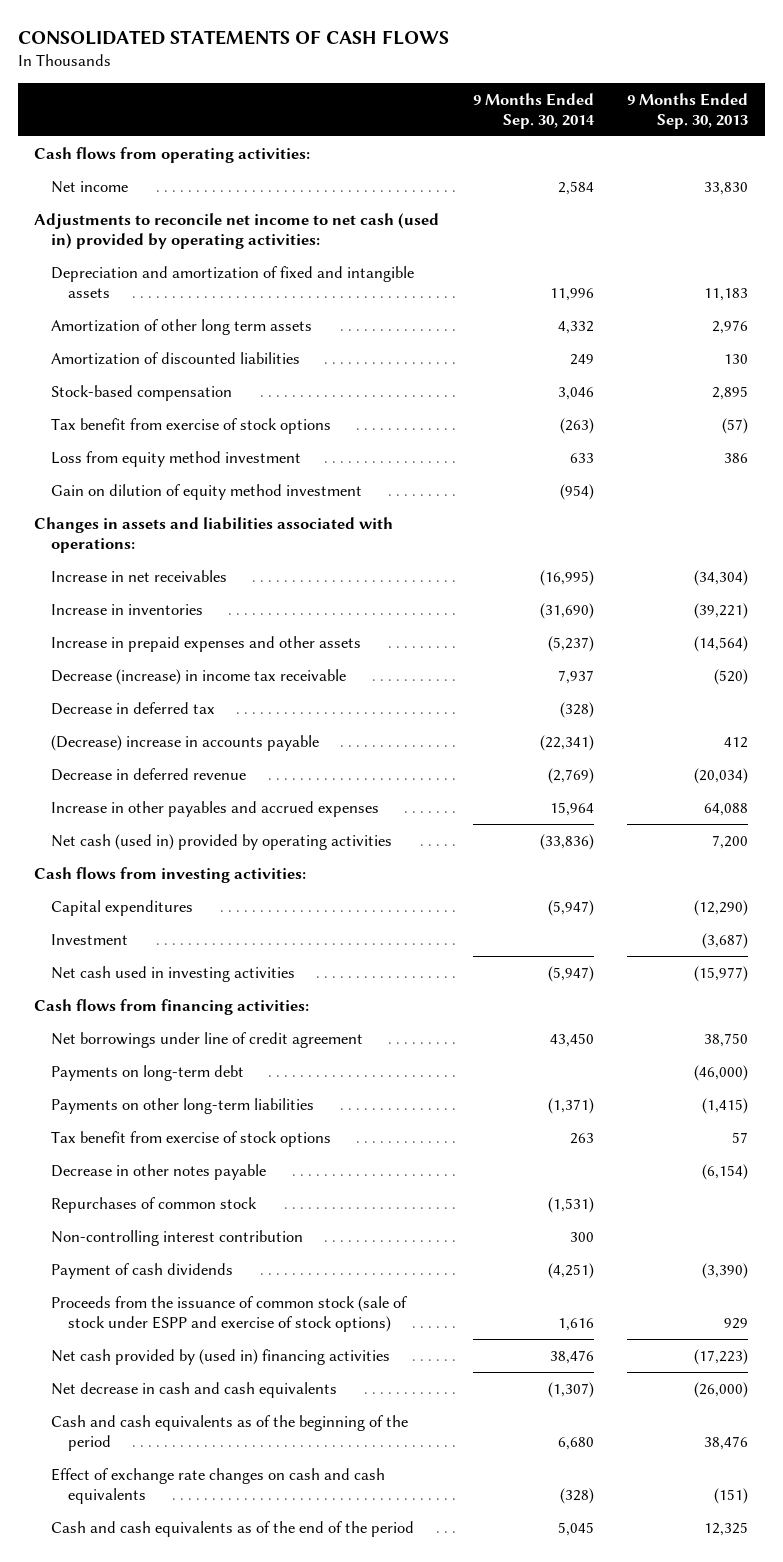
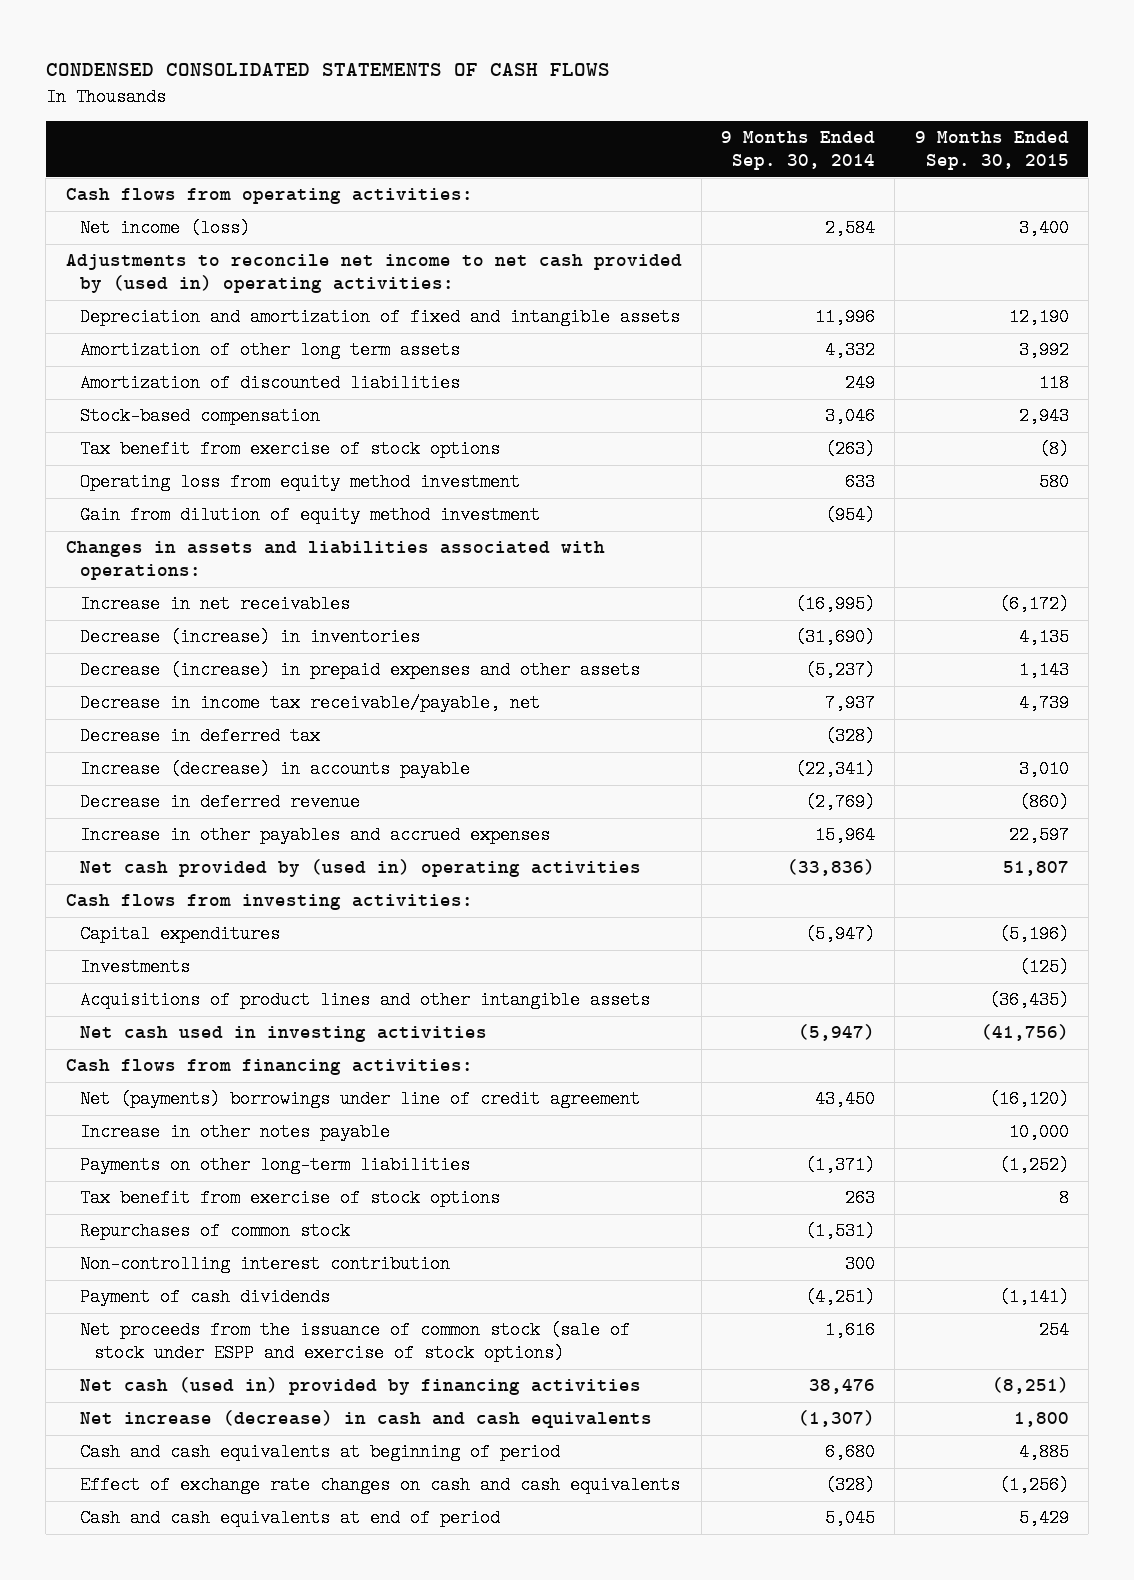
- CONSOLIDATED STATEMENTS OF CASH FLOWS
+ CONDENSED CONSOLIDATED STATEMENTS OF CASH FLOWS
- | 9 Months Ended Sep. 30, 2014 | 9 Months Ended Sep. 30, 2013
+ | 9 Months Ended Sep. 30, 2014 | 9 Months Ended Sep. 30, 2015
- Net income | 2,584 | 33,830
- Adjustments to reconcile net income to net cash (used in) provided by operating activities:
+ Net income (loss) | 2,584 | 3,400
+ Adjustments to reconcile net income to net cash provided by (used in) operating activities:
- Loss from equity method investment | 633 | 386
- Gain on dilution of equity method investment | (954) |
+ Operating loss from equity method investment | 633 | 580
+ Gain from dilution of equity method investment | (954) |
- Increase in inventories | (31,690) | (39,221)
- Increase in prepaid expenses and other assets | (5,237) | (14,564)
- Decrease (increase) in income tax receivable | 7,937 | (520)
+ Decrease (increase) in inventories | (31,690) | 4,135
+ Decrease (increase) in prepaid expenses and other assets | (5,237) | 1,143
+ Decrease in income tax receivable/payable, net | 7,937 | 4,739
- (Decrease) increase in accounts payable | (22,341) | 412
+ Increase (decrease) in accounts payable | (22,341) | 3,010
- Net cash (used in) provided by operating activities | (33,836) | 7,200
+ Net cash provided by (used in) operating activities | (33,836) | 51,807
- Investment | | (3,687)
+ Investments | | (125)
+ Acquisitions of product lines and other intangible assets | | (36,435)
- Net borrowings under line of credit agreement | 43,450 | 38,750
- Payments on long-term debt | | (46,000)
+ Net (payments) borrowings under line of credit agreement | 43,450 | (16,120)
+ Increase in other notes payable | | 10,000
- Decrease in other notes payable | | (6,154)
- Proceeds from the issuance of common stock (sale of stock under ESPP and exercise of stock options) | 1,616 | 929
- Net cash provided by (used in) financing activities | 38,476 | (17,223)
- Net decrease in cash and cash equivalents | (1,307) | (26,000)
- Cash and cash equivalents as of the beginning of the period | 6,680 | 38,476
+ Net proceeds from the issuance of common stock (sale of stock under ESPP and exercise of stock options) | 1,616 | 254
+ Net cash (used in) provided by financing activities | 38,476 | (8,251)
+ Net increase (decrease) in cash and cash equivalents | (1,307) | 1,800
+ Cash and cash equivalents at beginning of period | 6,680 | 4,885
- Cash and cash equivalents as of the end of the period | 5,045 | 12,325
+ Cash and cash equivalents at end of period | 5,045 | 5,429

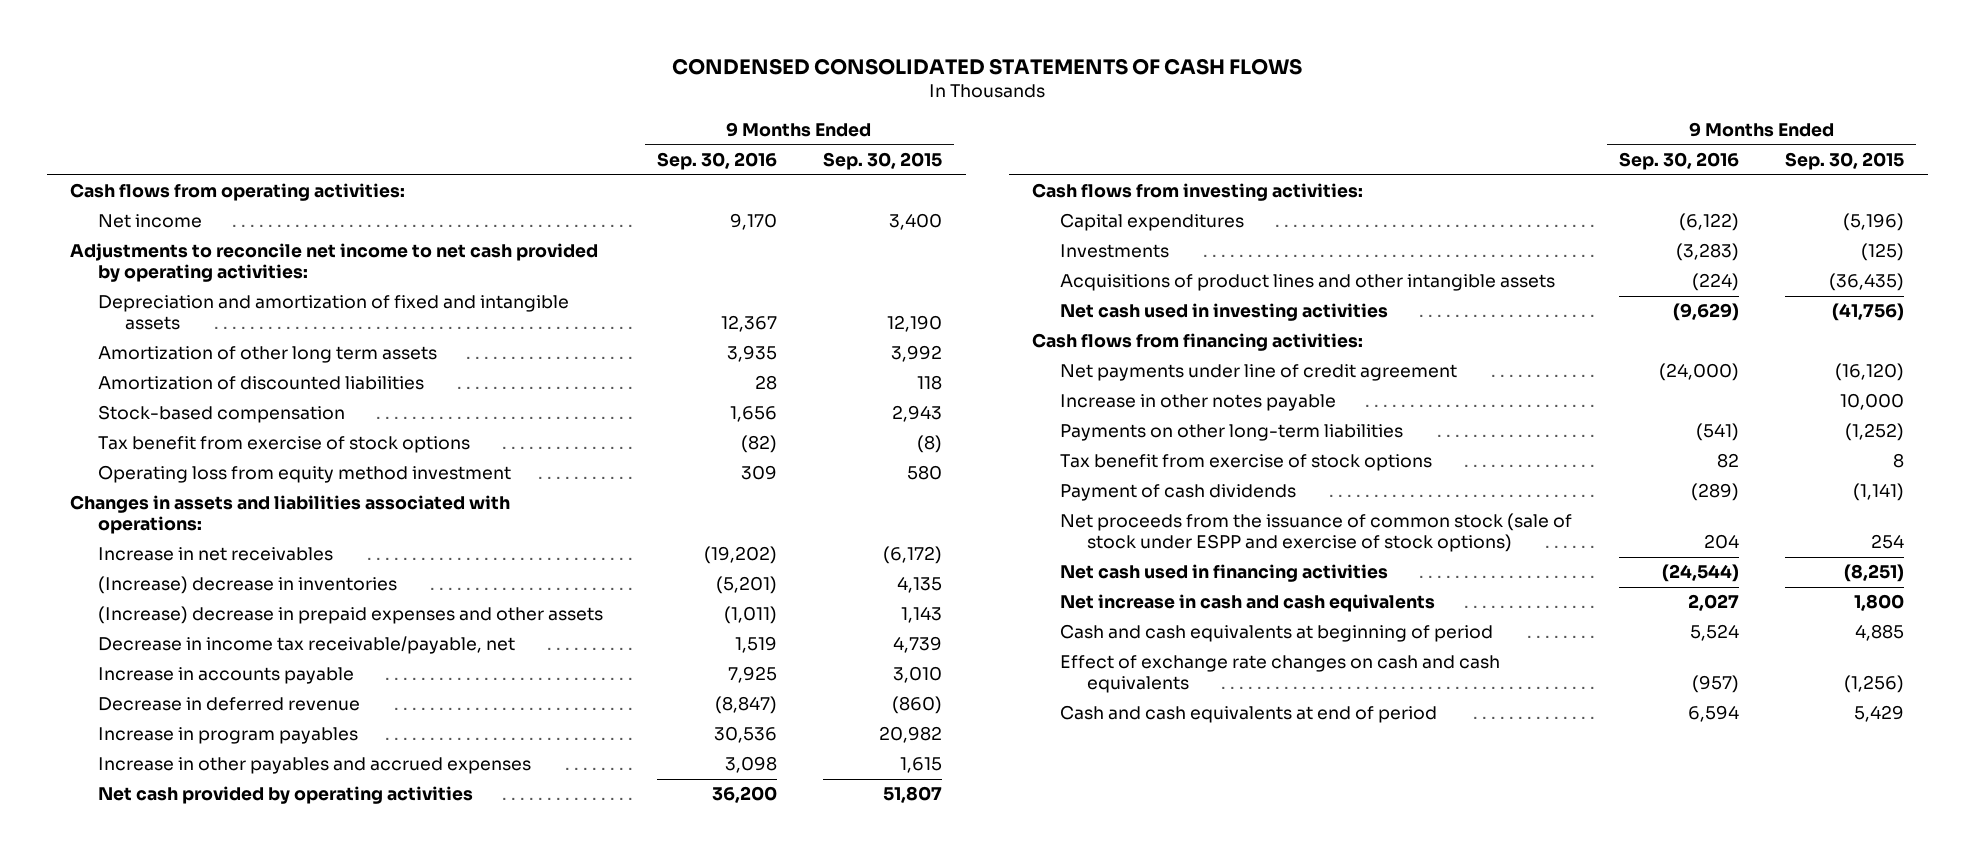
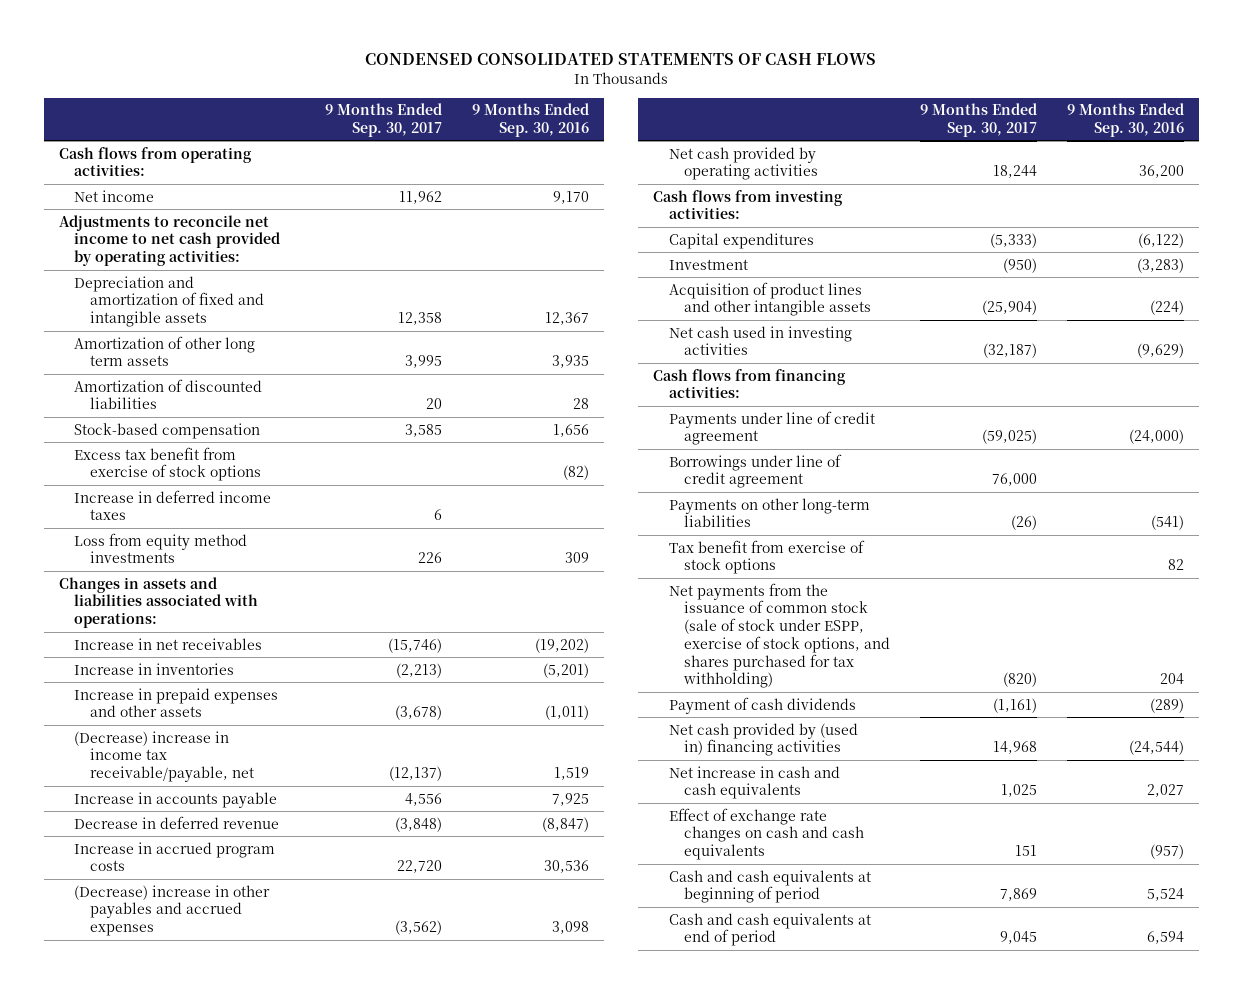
- | 9 Months Ended Sep. 30, 2016 | 9 Months Ended Sep. 30, 2015
+ | 9 Months Ended Sep. 30, 2017 | 9 Months Ended Sep. 30, 2016
- Tax benefit from exercise of stock options | (82) | (8)
- Operating loss from equity method investment | 309 | 580
+ Excess tax benefit from exercise of stock options | | (82)
+ Increase in deferred income taxes | 6 |
+ Loss from equity method investments | 226 | 309
- (Increase) decrease in inventories | (5,201) | 4,135
- (Increase) decrease in prepaid expenses and other assets | (1,011) | 1,143
- Decrease in income tax receivable/payable, net | 1,519 | 4,739
+ Increase in inventories | (2,213) | (5,201)
+ Increase in prepaid expenses and other assets | (3,678) | (1,011)
+ (Decrease) increase in income tax receivable/payable, net | (12,137) | 1,519
- Increase in program payables | 30,536 | 20,982
- Increase in other payables and accrued expenses | 3,098 | 1,615
+ Increase in accrued program costs | 22,720 | 30,536
+ (Decrease) increase in other payables and accrued expenses | (3,562) | 3,098
- Investments | (3,283) | (125)
- Acquisitions of product lines and other intangible assets | (224) | (36,435)
+ Investment | (950) | (3,283)
+ Acquisition of product lines and other intangible assets | (25,904) | (224)
- Net payments under line of credit agreement | (24,000) | (16,120)
- Increase in other notes payable | | 10,000
+ Payments under line of credit agreement | (59,025) | (24,000)
+ Borrowings under line of credit agreement | 76,000 |
+ Net payments from the issuance of common stock (sale of stock under ESPP, exercise of stock options, and shares purchased for tax withholding) | (820) | 204
- Net proceeds from the issuance of common stock (sale of stock under ESPP and exercise of stock options) | 204 | 254
- Net cash used in financing activities | (24,544) | (8,251)
+ Net cash provided by (used in) financing activities | 14,968 | (24,544)
moved down: Cash and cash equivalents at beginning of period | 7,869 | 5,524

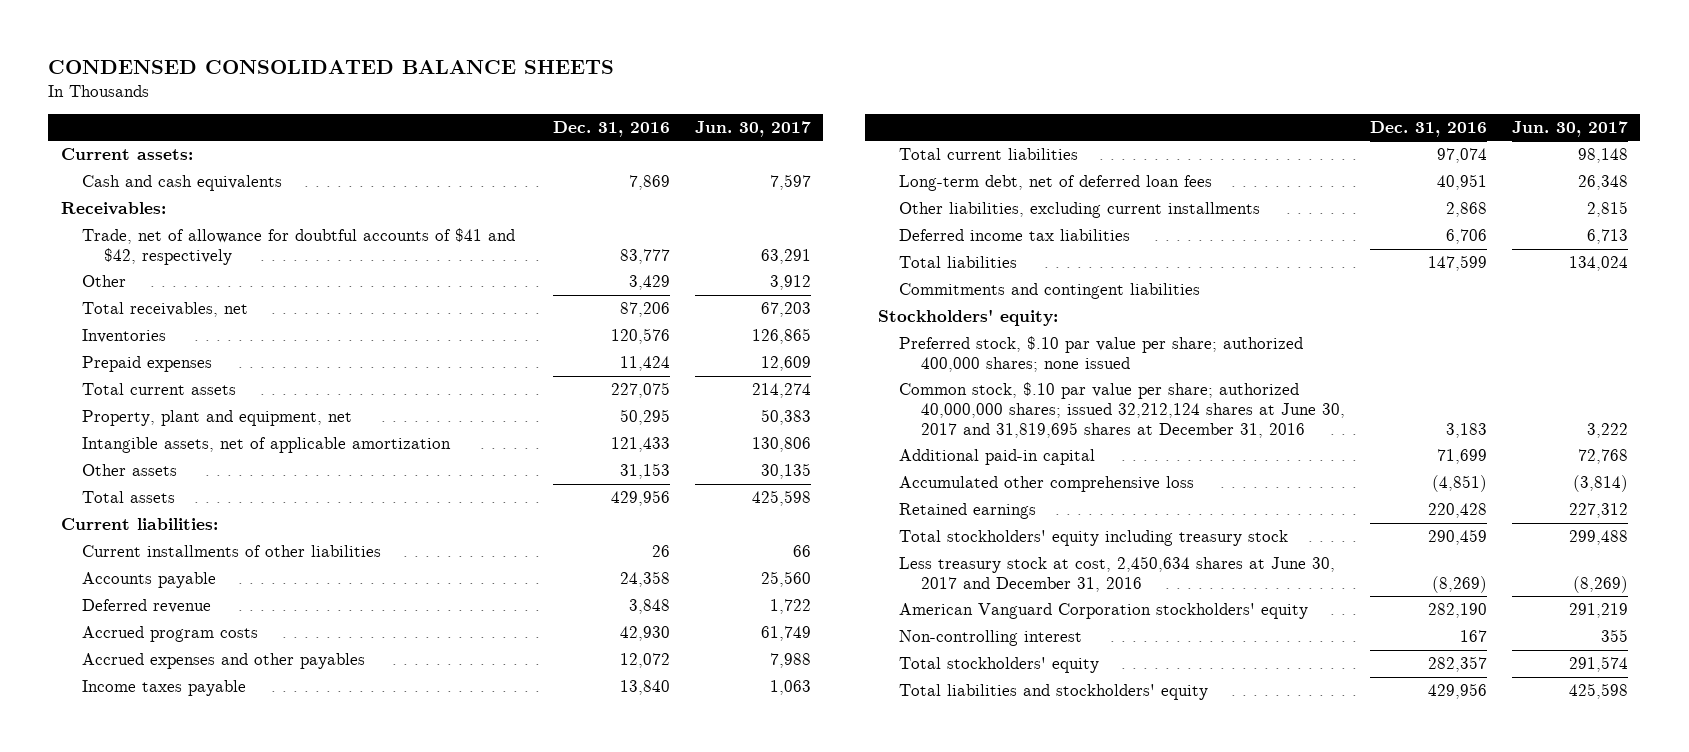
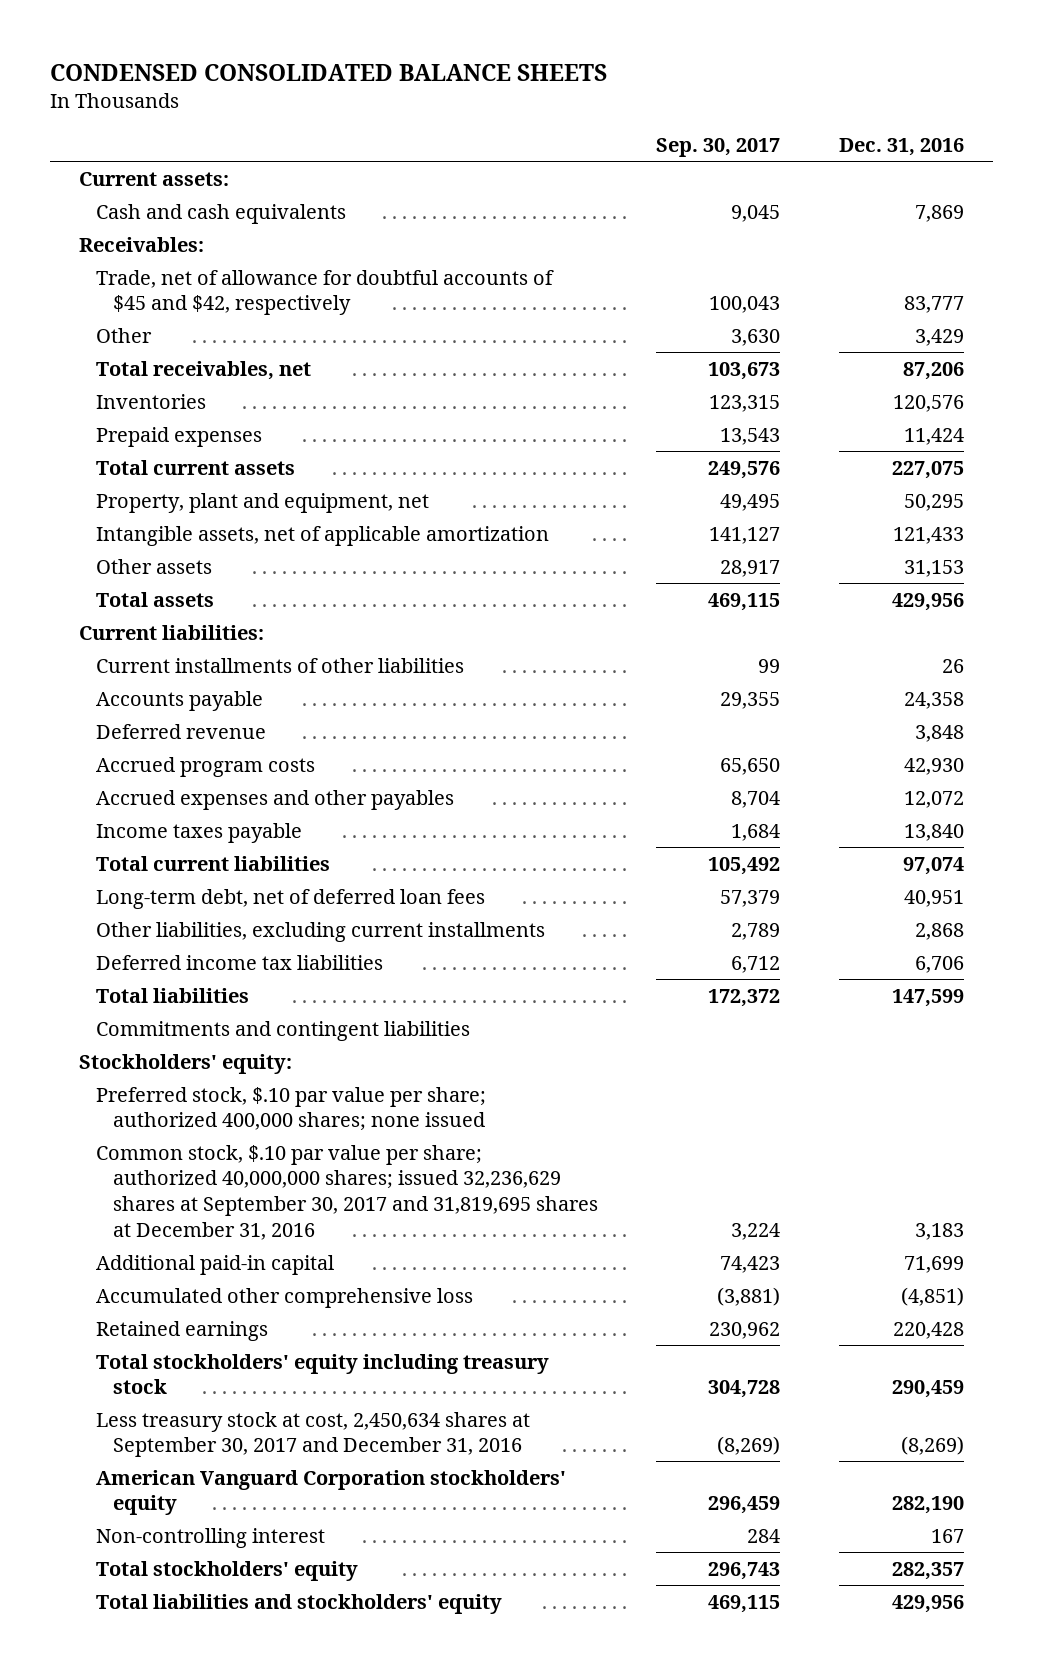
- | Dec. 31, 2016 | Jun. 30, 2017
+ | Sep. 30, 2017 | Dec. 31, 2016
- Trade, net of allowance for doubtful accounts of $41 and $42, respectively | 83,777 | 63,291
+ Trade, net of allowance for doubtful accounts of $45 and $42, respectively | 100,043 | 83,777
- Common stock, $.10 par value per share; authorized 40,000,000 shares; issued 32,212,124 shares at June 30, 2017 and 31,819,695 shares at December 31, 2016 | 3,183 | 3,222
+ Common stock, $.10 par value per share; authorized 40,000,000 shares; issued 32,236,629 shares at September 30, 2017 and 31,819,695 shares at December 31, 2016 | 3,224 | 3,183
- Less treasury stock at cost, 2,450,634 shares at June 30, 2017 and December 31, 2016 | (8,269) | (8,269)
+ Less treasury stock at cost, 2,450,634 shares at September 30, 2017 and December 31, 2016 | (8,269) | (8,269)

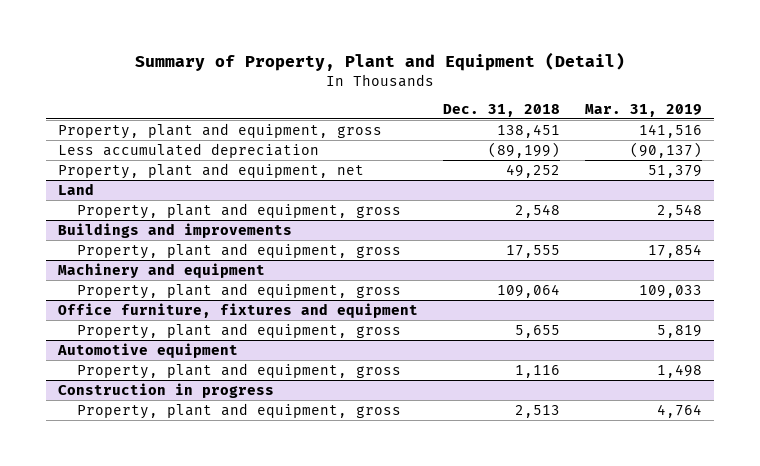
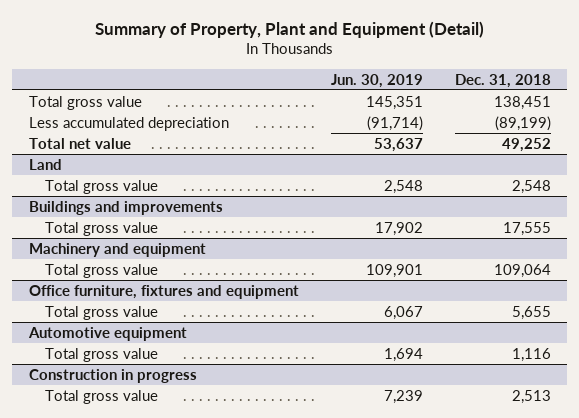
- | Dec. 31, 2018 | Mar. 31, 2019
+ | Jun. 30, 2019 | Dec. 31, 2018
- Property, plant and equipment, gross | 138,451 | 141,516
+ Total gross value | 145,351 | 138,451
- Property, plant and equipment, net | 49,252 | 51,379
+ Total net value | 53,637 | 49,252
@ Land
- Property, plant and equipment, gross | 2,548 | 2,548
+ Total gross value | 2,548 | 2,548
@ Buildings and improvements
- Property, plant and equipment, gross | 17,555 | 17,854
+ Total gross value | 17,902 | 17,555
@ Machinery and equipment
- Property, plant and equipment, gross | 109,064 | 109,033
+ Total gross value | 109,901 | 109,064
@ Office furniture, fixtures and equipment
- Property, plant and equipment, gross | 5,655 | 5,819
+ Total gross value | 6,067 | 5,655
@ Automotive equipment
- Property, plant and equipment, gross | 1,116 | 1,498
+ Total gross value | 1,694 | 1,116
@ Construction in progress
- Property, plant and equipment, gross | 2,513 | 4,764
+ Total gross value | 7,239 | 2,513

